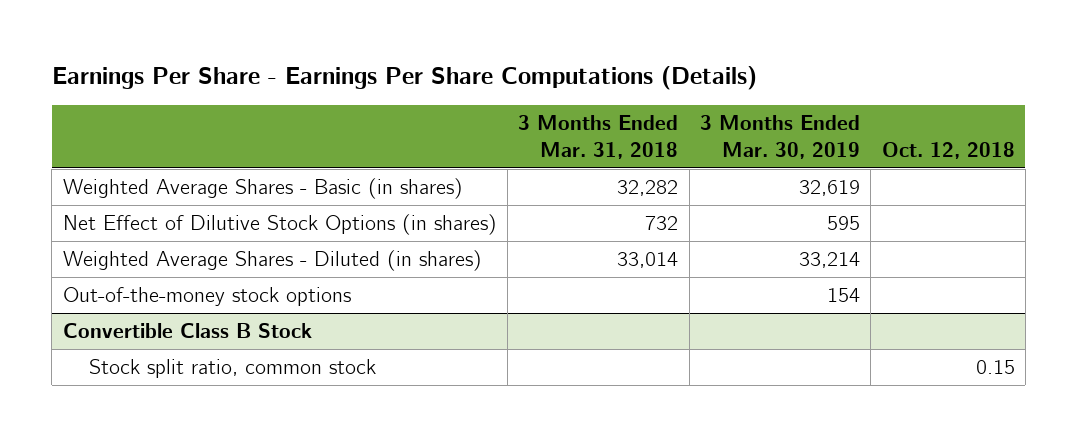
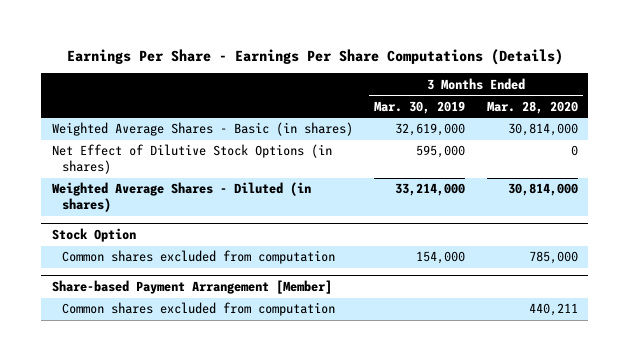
- | 3 Months Ended Mar. 31, 2018 | 3 Months Ended Mar. 30, 2019 | Oct. 12, 2018
+ | 3 Months Ended Mar. 30, 2019 | 3 Months Ended Mar. 28, 2020
- Weighted Average Shares - Basic (in shares) | 32,282 | 32,619 |
- Net Effect of Dilutive Stock Options (in shares) | 732 | 595 |
- Weighted Average Shares - Diluted (in shares) | 33,014 | 33,214 |
- Out-of-the-money stock options | | 154 |
- Convertible Class B Stock
- Stock split ratio, common stock | | | 0.15
+ Weighted Average Shares - Basic (in shares) | 32,619,000 | 30,814,000
+ Net Effect of Dilutive Stock Options (in shares) | 595,000 | 0
+ Weighted Average Shares - Diluted (in shares) | 33,214,000 | 30,814,000
+ Stock Option
+ Common shares excluded from computation | 154,000 | 785,000
+ Share-based Payment Arrangement [Member]
+ Common shares excluded from computation | | 440,211

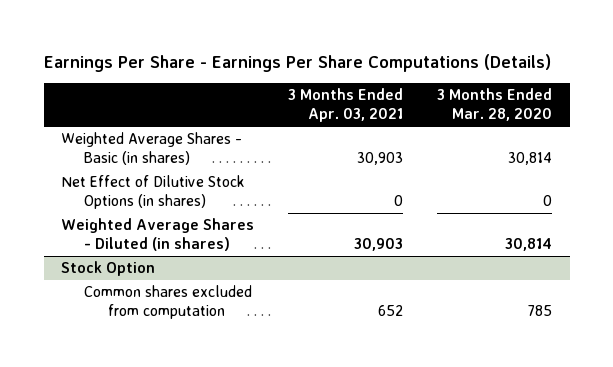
- | 3 Months Ended Mar. 30, 2019 | 3 Months Ended Mar. 28, 2020
+ | 3 Months Ended Apr. 03, 2021 | 3 Months Ended Mar. 28, 2020
- Weighted Average Shares - Basic (in shares) | 32,619,000 | 30,814,000
+ Weighted Average Shares - Basic (in shares) | 30,903 | 30,814
- Weighted Average Shares - Diluted (in shares) | 33,214,000 | 30,814,000
+ Weighted Average Shares - Diluted (in shares) | 30,903 | 30,814
@ Stock Option
- Common shares excluded from computation | 154,000 | 785,000
- Share-based Payment Arrangement [Member]
- Common shares excluded from computation | | 440,211
@ Stock Option
+ Common shares excluded from computation | 652 | 785

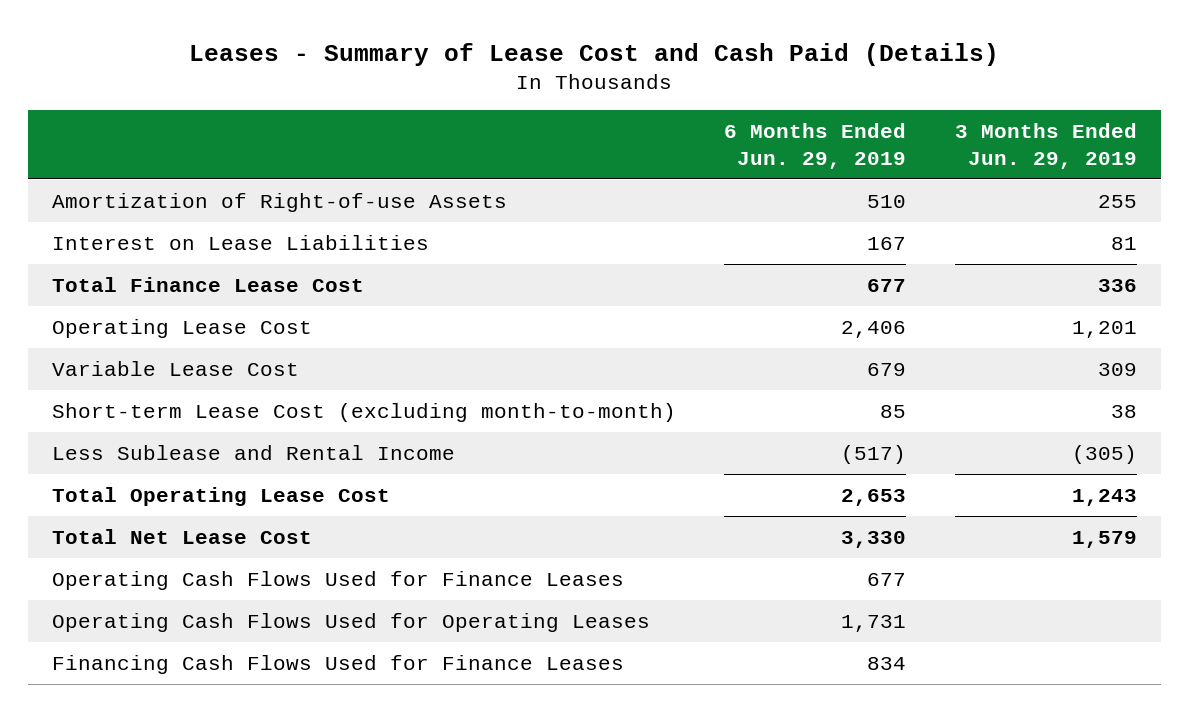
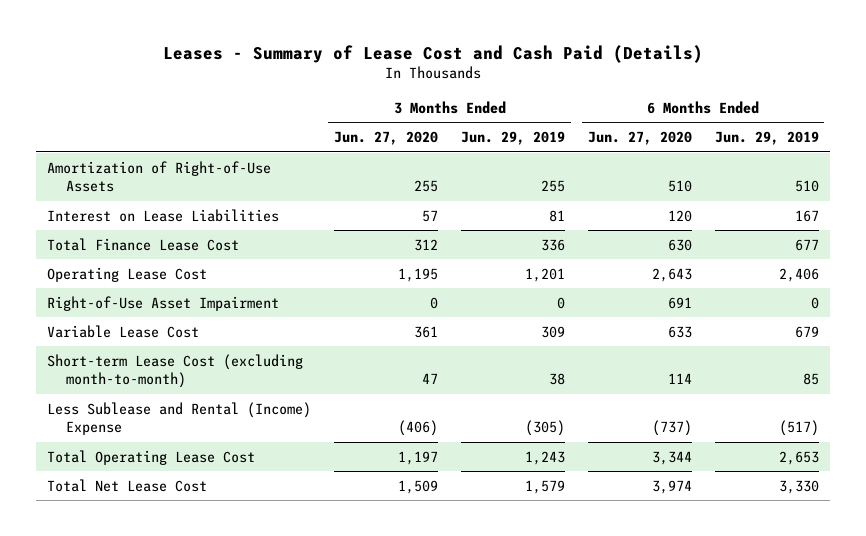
- | 6 Months Ended Jun. 29, 2019 | 3 Months Ended Jun. 29, 2019
+ | 3 Months Ended Jun. 27, 2020 | 3 Months Ended Jun. 29, 2019 | 6 Months Ended Jun. 27, 2020 | 6 Months Ended Jun. 29, 2019
- Amortization of Right-of-use Assets | 510 | 255
+ Amortization of Right-of-Use Assets | 255 | 255 | 510 | 510
+ Right-of-Use Asset Impairment | 0 | 0 | 691 | 0
- Less Sublease and Rental Income | (517) | (305)
+ Less Sublease and Rental (Income) Expense | (406) | (305) | (737) | (517)
- Operating Cash Flows Used for Finance Leases | 677 |
- Operating Cash Flows Used for Operating Leases | 1,731 |
- Financing Cash Flows Used for Finance Leases | 834 |

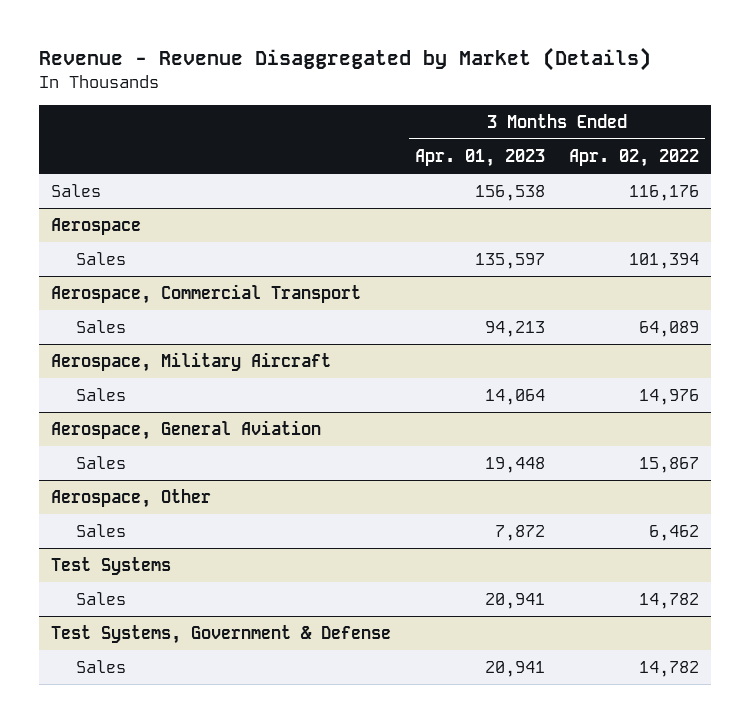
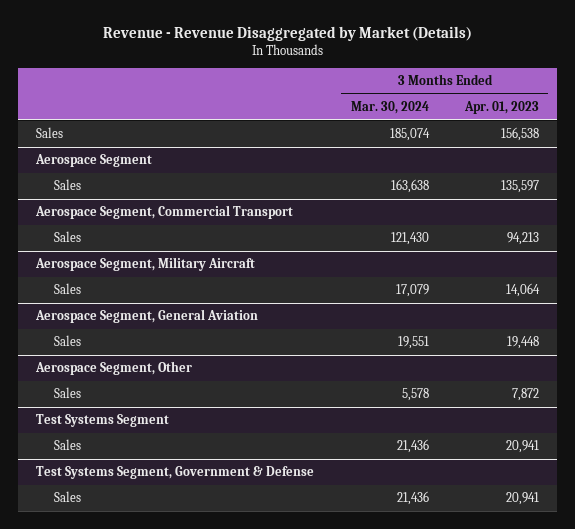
- | 3 Months Ended Apr. 01, 2023 | 3 Months Ended Apr. 02, 2022
+ | 3 Months Ended Mar. 30, 2024 | 3 Months Ended Apr. 01, 2023
- Aerospace
+ Aerospace Segment
- Aerospace, Commercial Transport
+ Aerospace Segment, Commercial Transport
- Aerospace, Military Aircraft
+ Aerospace Segment, Military Aircraft
- Aerospace, General Aviation
+ Aerospace Segment, General Aviation
- Aerospace, Other
+ Aerospace Segment, Other
- Test Systems
+ Test Systems Segment
- Test Systems, Government & Defense
+ Test Systems Segment, Government & Defense

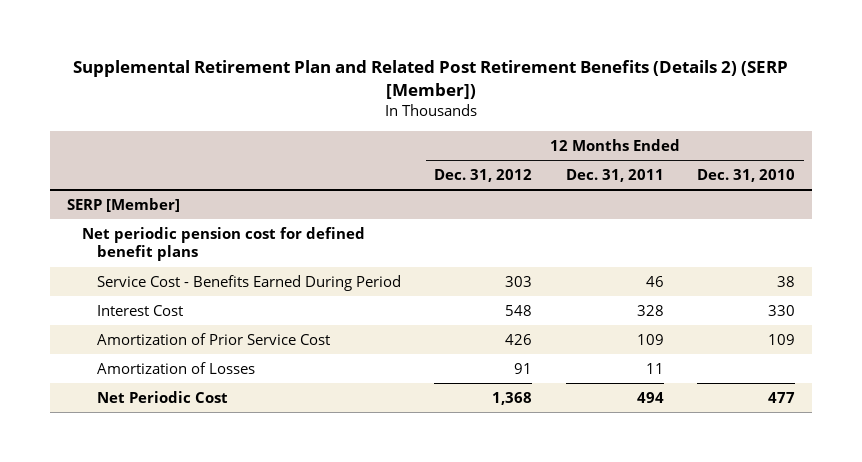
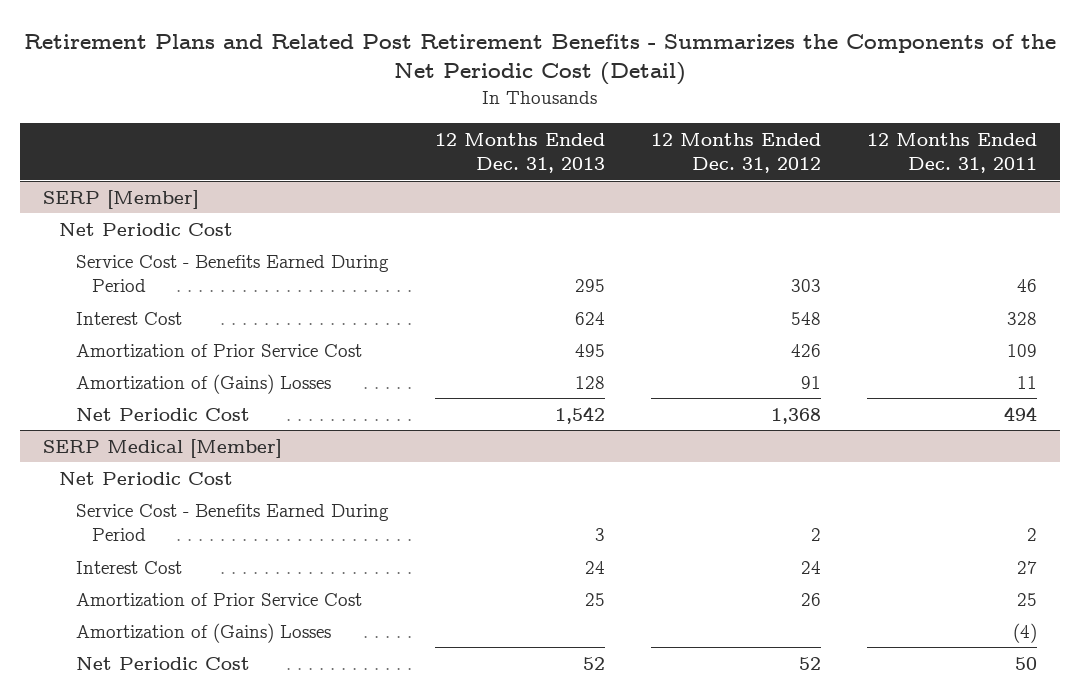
- Supplemental Retirement Plan and Related Post Retirement Benefits (Details 2) (SERP [Member])
+ Retirement Plans and Related Post Retirement Benefits - Summarizes the Components of the Net Periodic Cost (Detail)
- | 12 Months Ended Dec. 31, 2012 | 12 Months Ended Dec. 31, 2011 | 12 Months Ended Dec. 31, 2010
+ | 12 Months Ended Dec. 31, 2013 | 12 Months Ended Dec. 31, 2012 | 12 Months Ended Dec. 31, 2011
@ SERP [Member]
- Net periodic pension cost for defined benefit plans
+ Net Periodic Cost
- Amortization of Losses | 91 | 11 |
+ Amortization of (Gains) Losses | 128 | 91 | 11
+ SERP Medical [Member]
+ Net Periodic Cost
+ Service Cost - Benefits Earned During Period | 3 | 2 | 2
+ Interest Cost | 24 | 24 | 27
+ Amortization of Prior Service Cost | 25 | 26 | 25
+ Amortization of (Gains) Losses | | | (4)
+ Net Periodic Cost | 52 | 52 | 50

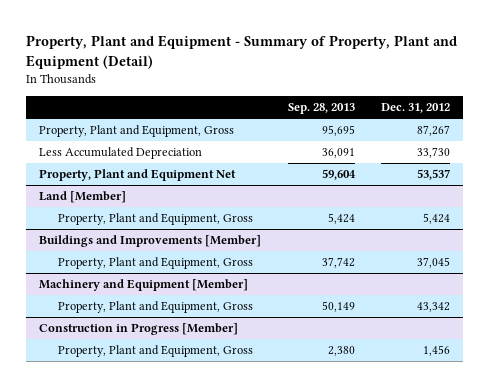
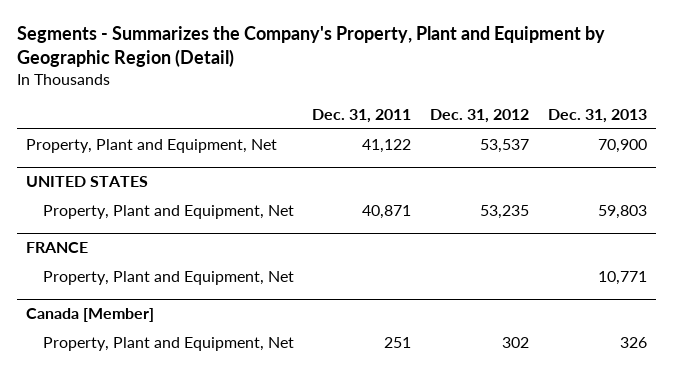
- Property, Plant and Equipment - Summary of Property, Plant and Equipment (Detail)
+ Segments - Summarizes the Company's Property, Plant and Equipment by Geographic Region (Detail)
- | Sep. 28, 2013 | Dec. 31, 2012
+ | Dec. 31, 2011 | Dec. 31, 2012 | Dec. 31, 2013
- Property, Plant and Equipment, Gross | 95,695 | 87,267
- Less Accumulated Depreciation | 36,091 | 33,730
- Property, Plant and Equipment Net | 59,604 | 53,537
- Land [Member]
- Property, Plant and Equipment, Gross | 5,424 | 5,424
- Buildings and Improvements [Member]
- Property, Plant and Equipment, Gross | 37,742 | 37,045
- Machinery and Equipment [Member]
- Property, Plant and Equipment, Gross | 50,149 | 43,342
- Construction in Progress [Member]
- Property, Plant and Equipment, Gross | 2,380 | 1,456
+ Property, Plant and Equipment, Net | 41,122 | 53,537 | 70,900
+ UNITED STATES
+ Property, Plant and Equipment, Net | 40,871 | 53,235 | 59,803
+ FRANCE
+ Property, Plant and Equipment, Net | | | 10,771
+ Canada [Member]
+ Property, Plant and Equipment, Net | 251 | 302 | 326

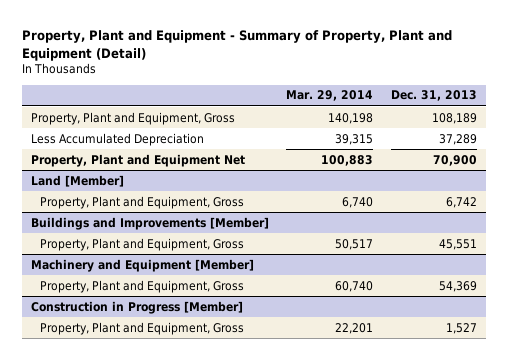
- Segments - Summarizes the Company's Property, Plant and Equipment by Geographic Region (Detail)
+ Property, Plant and Equipment - Summary of Property, Plant and Equipment (Detail)
- | Dec. 31, 2011 | Dec. 31, 2012 | Dec. 31, 2013
+ | Mar. 29, 2014 | Dec. 31, 2013
- Property, Plant and Equipment, Net | 41,122 | 53,537 | 70,900
- UNITED STATES
- Property, Plant and Equipment, Net | 40,871 | 53,235 | 59,803
- FRANCE
- Property, Plant and Equipment, Net | | | 10,771
- Canada [Member]
- Property, Plant and Equipment, Net | 251 | 302 | 326
+ Property, Plant and Equipment, Gross | 140,198 | 108,189
+ Less Accumulated Depreciation | 39,315 | 37,289
+ Property, Plant and Equipment Net | 100,883 | 70,900
+ Land [Member]
+ Property, Plant and Equipment, Gross | 6,740 | 6,742
+ Buildings and Improvements [Member]
+ Property, Plant and Equipment, Gross | 50,517 | 45,551
+ Machinery and Equipment [Member]
+ Property, Plant and Equipment, Gross | 60,740 | 54,369
+ Construction in Progress [Member]
+ Property, Plant and Equipment, Gross | 22,201 | 1,527

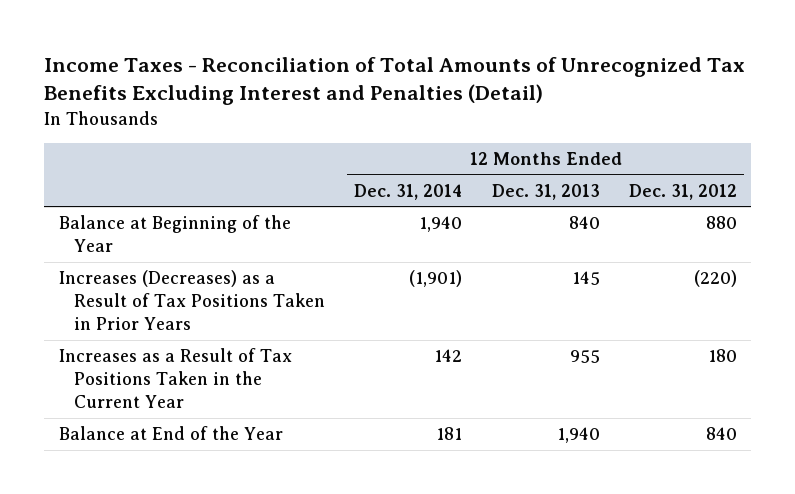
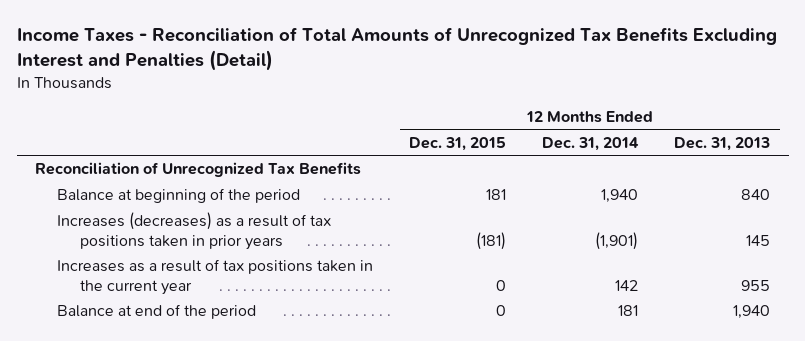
- | 12 Months Ended Dec. 31, 2014 | 12 Months Ended Dec. 31, 2013 | 12 Months Ended Dec. 31, 2012
+ | 12 Months Ended Dec. 31, 2015 | 12 Months Ended Dec. 31, 2014 | 12 Months Ended Dec. 31, 2013
- Balance at Beginning of the Year | 1,940 | 840 | 880
- Increases (Decreases) as a Result of Tax Positions Taken in Prior Years | (1,901) | 145 | (220)
- Increases as a Result of Tax Positions Taken in the Current Year | 142 | 955 | 180
- Balance at End of the Year | 181 | 1,940 | 840
+ Reconciliation of Unrecognized Tax Benefits
+ Balance at beginning of the period | 181 | 1,940 | 840
+ Increases (decreases) as a result of tax positions taken in prior years | (181) | (1,901) | 145
+ Increases as a result of tax positions taken in the current year | 0 | 142 | 955
+ Balance at end of the period | 0 | 181 | 1,940

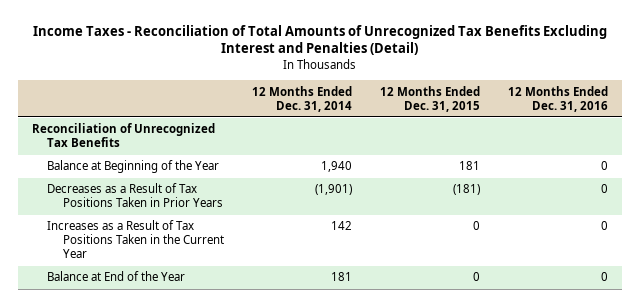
- | 12 Months Ended Dec. 31, 2015 | 12 Months Ended Dec. 31, 2014 | 12 Months Ended Dec. 31, 2013
+ | 12 Months Ended Dec. 31, 2014 | 12 Months Ended Dec. 31, 2015 | 12 Months Ended Dec. 31, 2016
- Balance at beginning of the period | 181 | 1,940 | 840
- Increases (decreases) as a result of tax positions taken in prior years | (181) | (1,901) | 145
- Increases as a result of tax positions taken in the current year | 0 | 142 | 955
- Balance at end of the period | 0 | 181 | 1,940
+ Balance at Beginning of the Year | 1,940 | 181 | 0
+ Decreases as a Result of Tax Positions Taken in Prior Years | (1,901) | (181) | 0
+ Increases as a Result of Tax Positions Taken in the Current Year | 142 | 0 | 0
+ Balance at End of the Year | 181 | 0 | 0

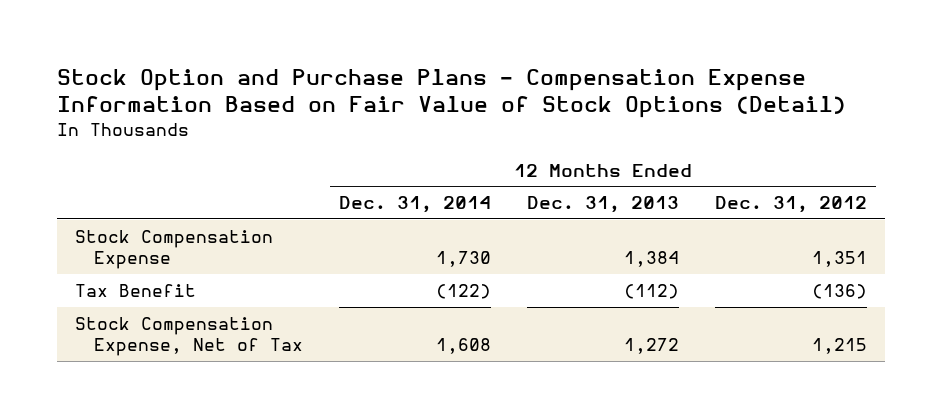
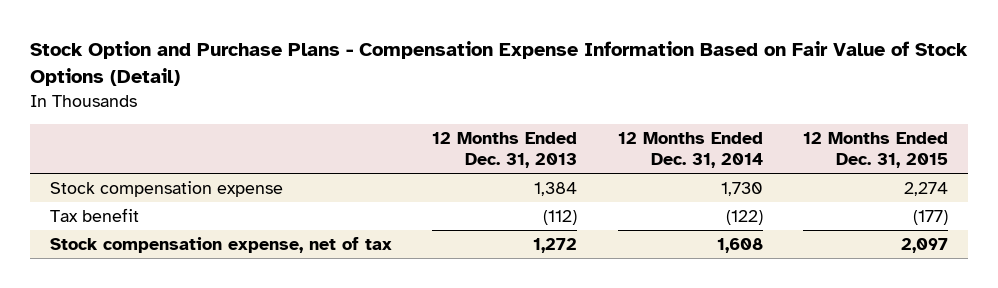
- | 12 Months Ended Dec. 31, 2014 | 12 Months Ended Dec. 31, 2013 | 12 Months Ended Dec. 31, 2012
+ | 12 Months Ended Dec. 31, 2013 | 12 Months Ended Dec. 31, 2014 | 12 Months Ended Dec. 31, 2015
- Stock Compensation Expense | 1,730 | 1,384 | 1,351
- Tax Benefit | (122) | (112) | (136)
- Stock Compensation Expense, Net of Tax | 1,608 | 1,272 | 1,215
+ Stock compensation expense | 1,384 | 1,730 | 2,274
+ Tax benefit | (112) | (122) | (177)
+ Stock compensation expense, net of tax | 1,272 | 1,608 | 2,097

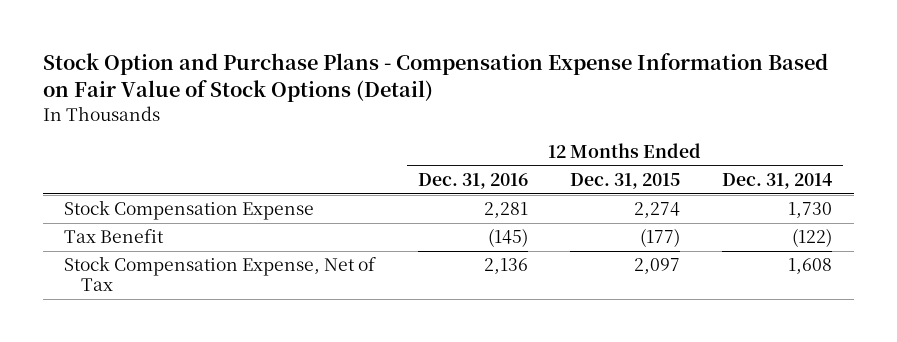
- | 12 Months Ended Dec. 31, 2013 | 12 Months Ended Dec. 31, 2014 | 12 Months Ended Dec. 31, 2015
+ | 12 Months Ended Dec. 31, 2016 | 12 Months Ended Dec. 31, 2015 | 12 Months Ended Dec. 31, 2014
- Stock compensation expense | 1,384 | 1,730 | 2,274
- Tax benefit | (112) | (122) | (177)
- Stock compensation expense, net of tax | 1,272 | 1,608 | 2,097
+ Stock Compensation Expense | 2,281 | 2,274 | 1,730
+ Tax Benefit | (145) | (177) | (122)
+ Stock Compensation Expense, Net of Tax | 2,136 | 2,097 | 1,608

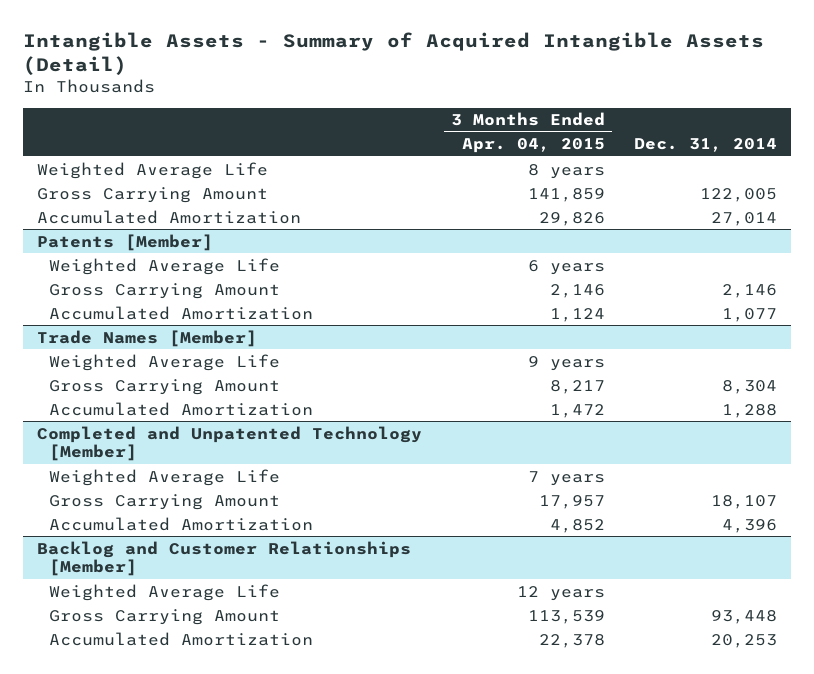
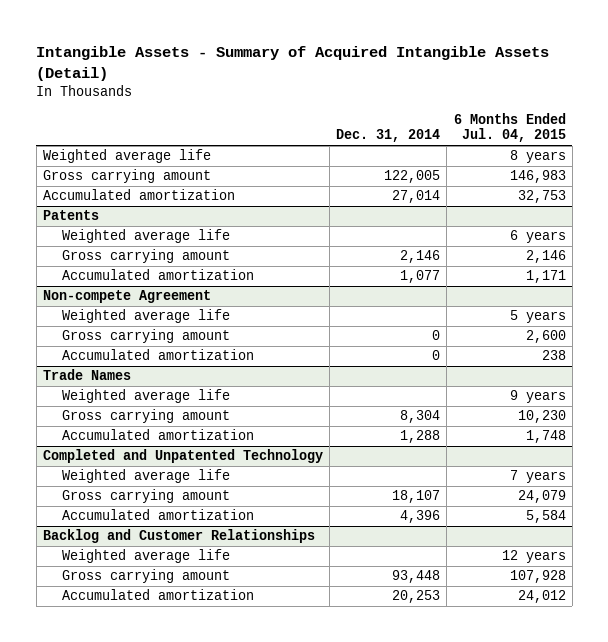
- | 3 Months Ended Apr. 04, 2015 | Dec. 31, 2014
+ | Dec. 31, 2014 | 6 Months Ended Jul. 04, 2015
- Weighted Average Life | 8 years |
- Gross Carrying Amount | 141,859 | 122,005
- Accumulated Amortization | 29,826 | 27,014
- Patents [Member]
- Weighted Average Life | 6 years |
- Gross Carrying Amount | 2,146 | 2,146
- Accumulated Amortization | 1,124 | 1,077
- Trade Names [Member]
- Weighted Average Life | 9 years |
- Gross Carrying Amount | 8,217 | 8,304
- Accumulated Amortization | 1,472 | 1,288
- Completed and Unpatented Technology [Member]
- Weighted Average Life | 7 years |
- Gross Carrying Amount | 17,957 | 18,107
- Accumulated Amortization | 4,852 | 4,396
- Backlog and Customer Relationships [Member]
- Weighted Average Life | 12 years |
- Gross Carrying Amount | 113,539 | 93,448
- Accumulated Amortization | 22,378 | 20,253
+ Weighted average life | | 8 years
+ Gross carrying amount | 122,005 | 146,983
+ Accumulated amortization | 27,014 | 32,753
+ Patents
+ Weighted average life | | 6 years
+ Gross carrying amount | 2,146 | 2,146
+ Accumulated amortization | 1,077 | 1,171
+ Non-compete Agreement
+ Weighted average life | | 5 years
+ Gross carrying amount | 0 | 2,600
+ Accumulated amortization | 0 | 238
+ Trade Names
+ Weighted average life | | 9 years
+ Gross carrying amount | 8,304 | 10,230
+ Accumulated amortization | 1,288 | 1,748
+ Completed and Unpatented Technology
+ Weighted average life | | 7 years
+ Gross carrying amount | 18,107 | 24,079
+ Accumulated amortization | 4,396 | 5,584
+ Backlog and Customer Relationships
+ Weighted average life | | 12 years
+ Gross carrying amount | 93,448 | 107,928
+ Accumulated amortization | 20,253 | 24,012

